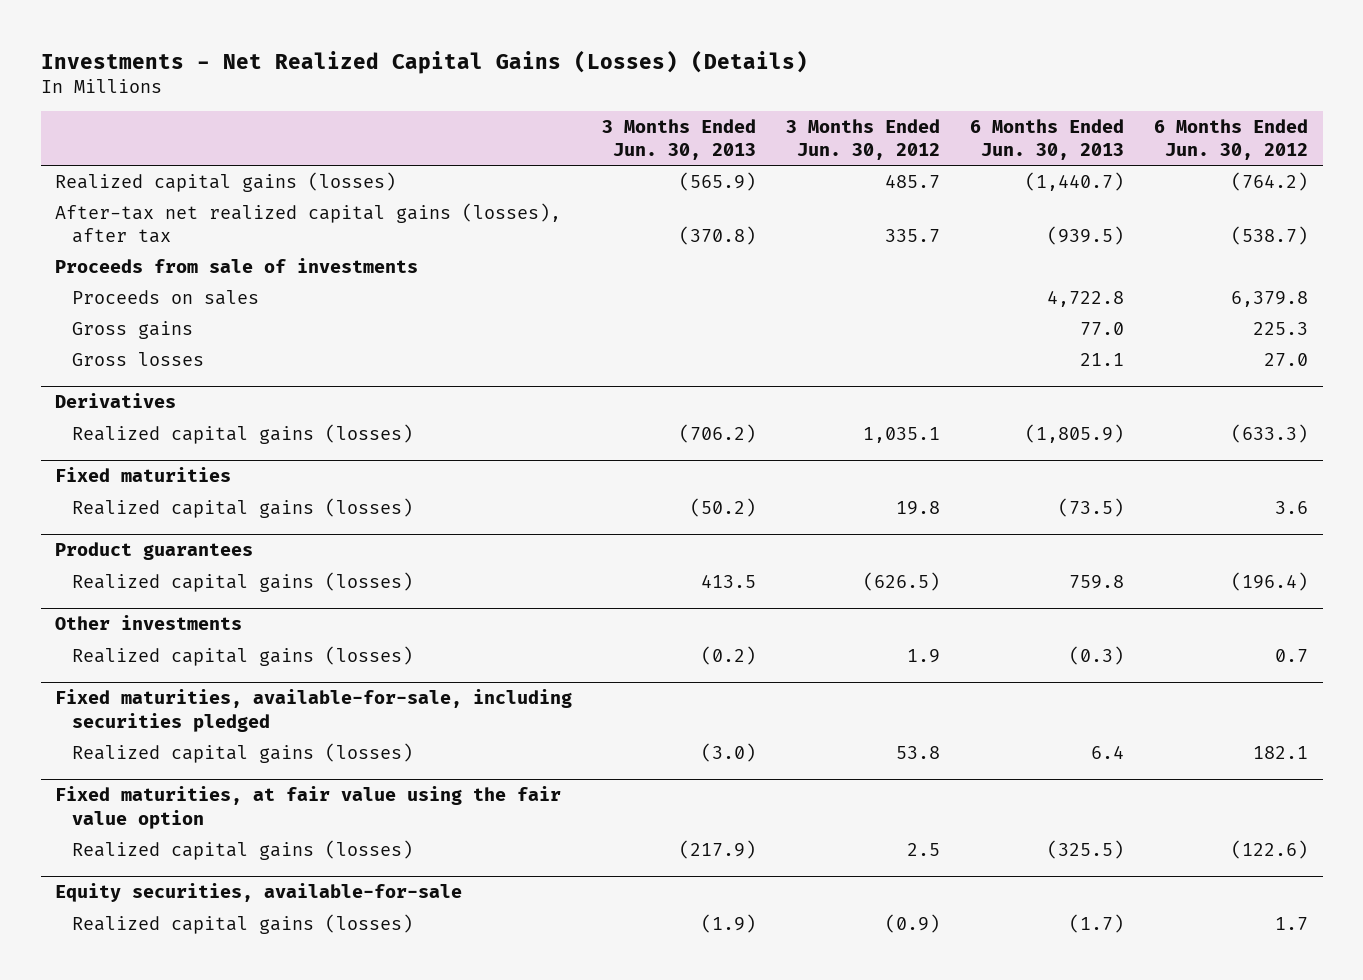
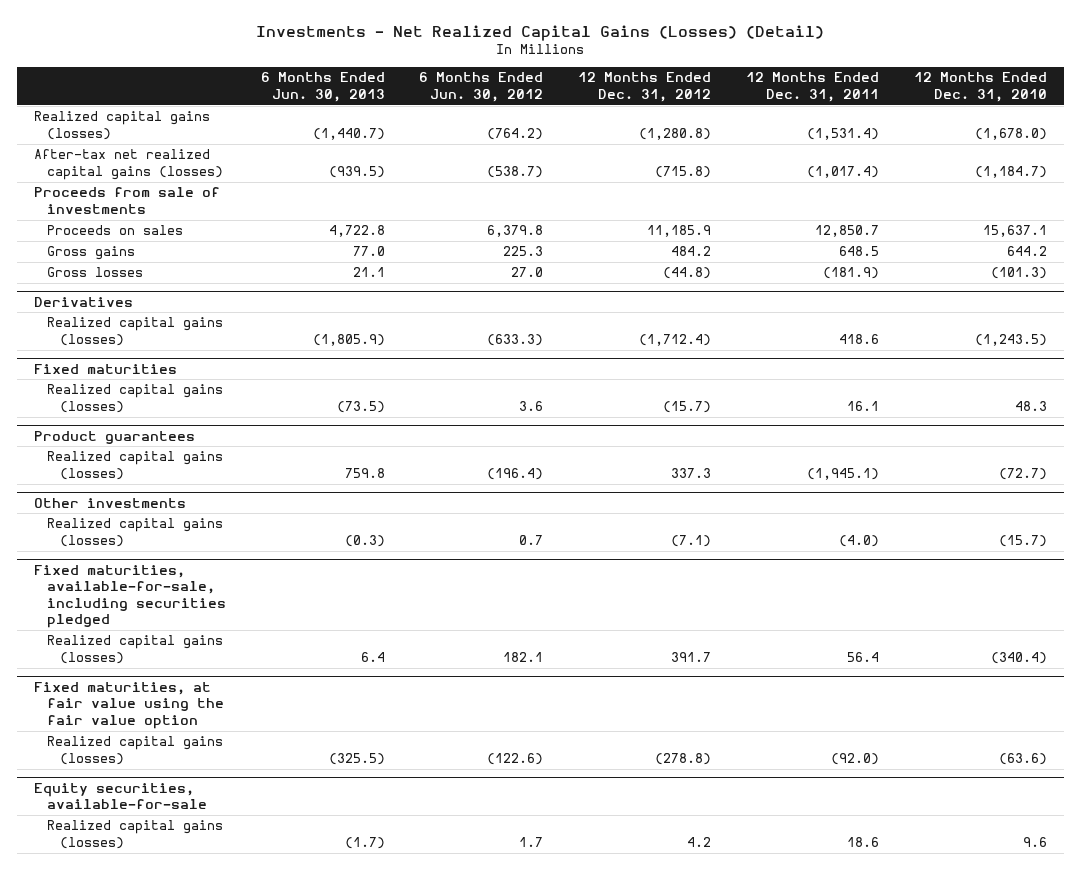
- Investments - Net Realized Capital Gains (Losses) (Details)
+ Investments - Net Realized Capital Gains (Losses) (Detail)
- | 3 Months Ended Jun. 30, 2013 | 3 Months Ended Jun. 30, 2012 | 6 Months Ended Jun. 30, 2013 | 6 Months Ended Jun. 30, 2012
+ | 6 Months Ended Jun. 30, 2013 | 6 Months Ended Jun. 30, 2012 | 12 Months Ended Dec. 31, 2012 | 12 Months Ended Dec. 31, 2011 | 12 Months Ended Dec. 31, 2010
- After-tax net realized capital gains (losses), after tax | (370.8) | 335.7 | (939.5) | (538.7)
+ After-tax net realized capital gains (losses) | (939.5) | (538.7) | (715.8) | (1,017.4) | (1,184.7)

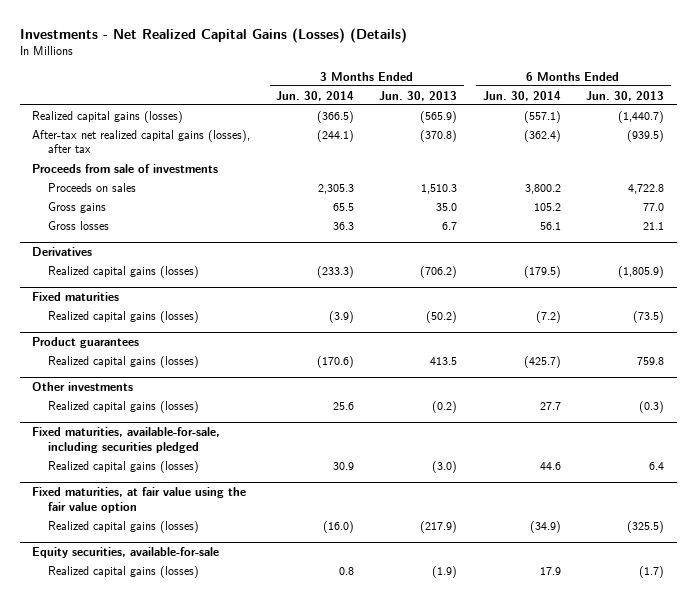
- Investments - Net Realized Capital Gains (Losses) (Detail)
+ Investments - Net Realized Capital Gains (Losses) (Details)
- | 6 Months Ended Jun. 30, 2013 | 6 Months Ended Jun. 30, 2012 | 12 Months Ended Dec. 31, 2012 | 12 Months Ended Dec. 31, 2011 | 12 Months Ended Dec. 31, 2010
+ | 3 Months Ended Jun. 30, 2014 | 3 Months Ended Jun. 30, 2013 | 6 Months Ended Jun. 30, 2014 | 6 Months Ended Jun. 30, 2013
- After-tax net realized capital gains (losses) | (939.5) | (538.7) | (715.8) | (1,017.4) | (1,184.7)
+ After-tax net realized capital gains (losses), after tax | (244.1) | (370.8) | (362.4) | (939.5)

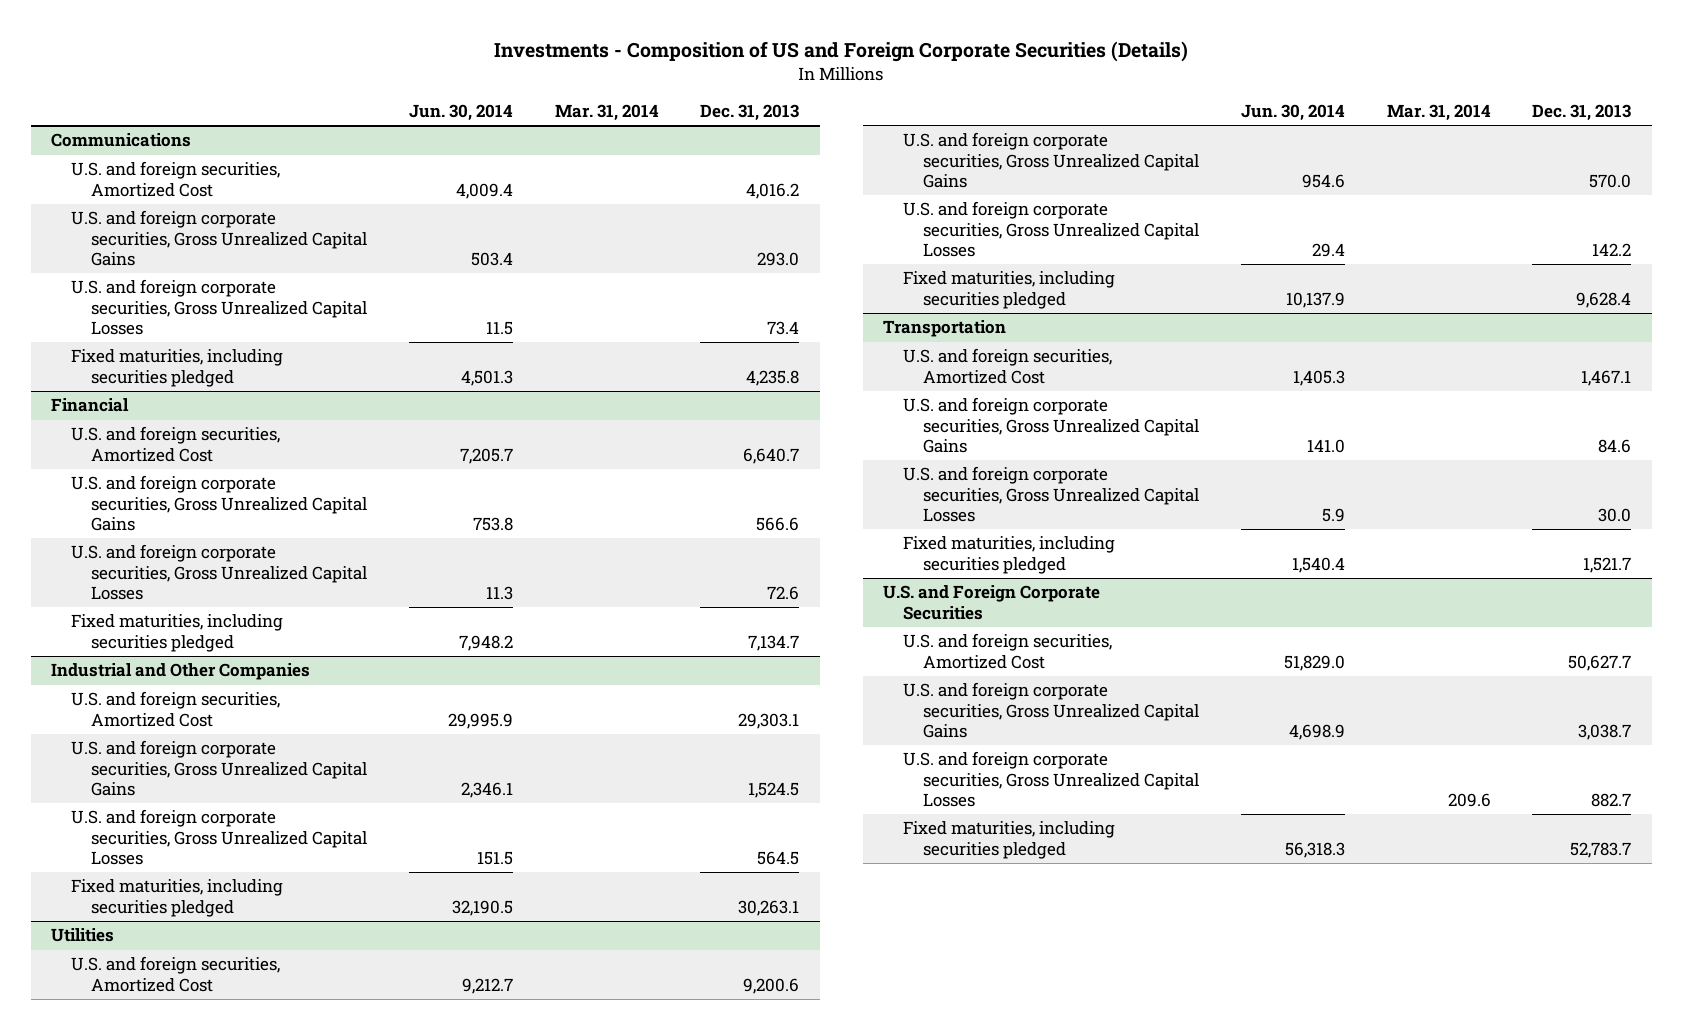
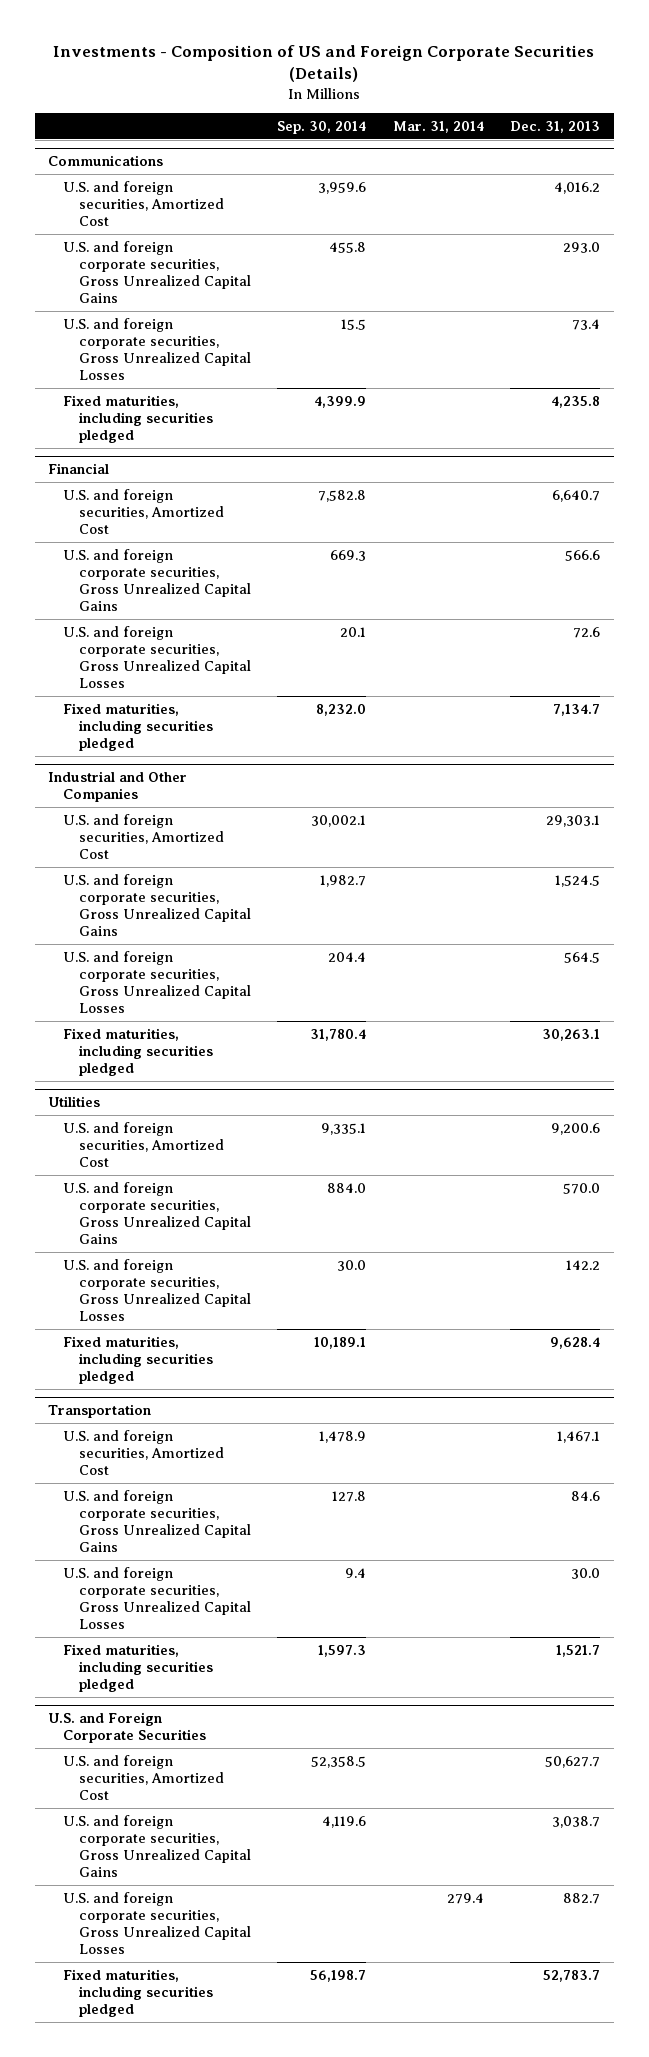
- | Jun. 30, 2014 | Mar. 31, 2014 | Dec. 31, 2013
+ | Sep. 30, 2014 | Mar. 31, 2014 | Dec. 31, 2013
@ U.S. and Foreign Corporate Securities
- U.S. and foreign corporate securities, Gross Unrealized Capital Losses | | 209.6 | 882.7
+ U.S. and foreign corporate securities, Gross Unrealized Capital Losses | | 279.4 | 882.7

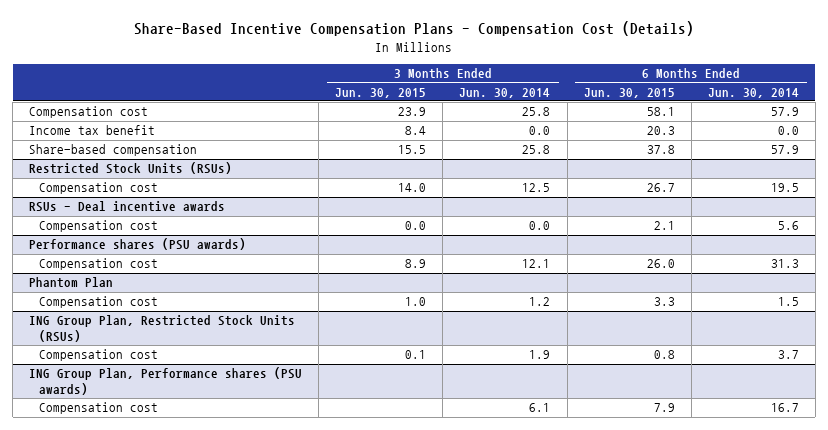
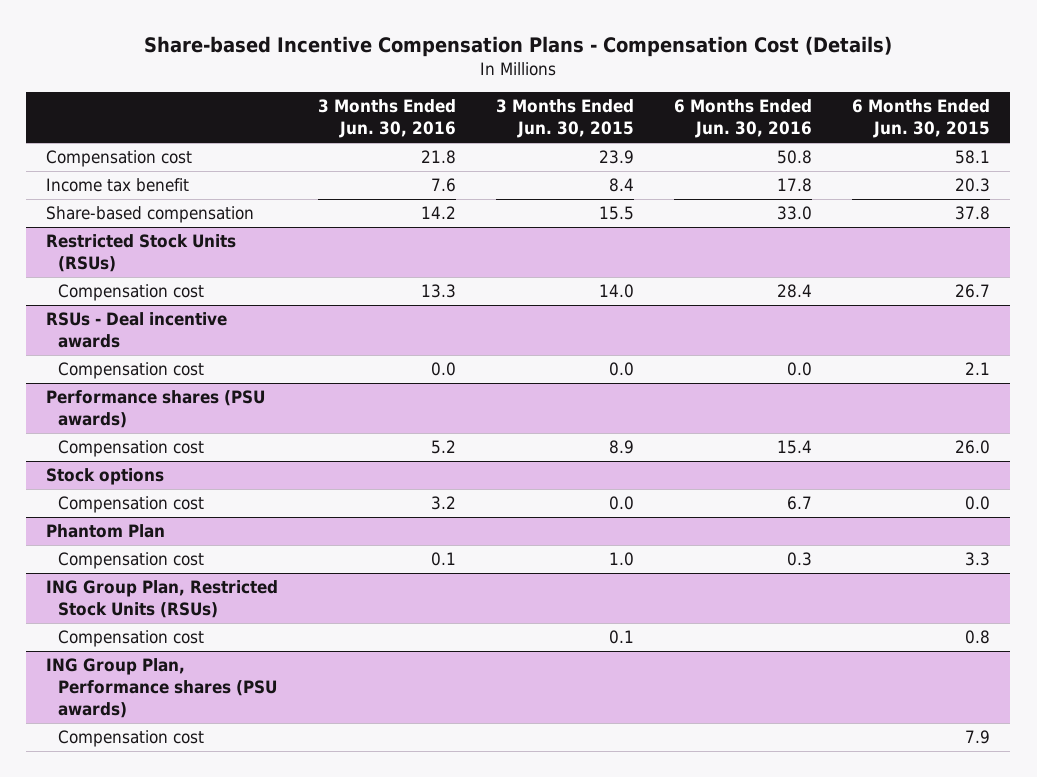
- Share-Based Incentive Compensation Plans - Compensation Cost (Details)
+ Share-based Incentive Compensation Plans - Compensation Cost (Details)
- | 3 Months Ended Jun. 30, 2015 | 3 Months Ended Jun. 30, 2014 | 6 Months Ended Jun. 30, 2015 | 6 Months Ended Jun. 30, 2014
+ | 3 Months Ended Jun. 30, 2016 | 3 Months Ended Jun. 30, 2015 | 6 Months Ended Jun. 30, 2016 | 6 Months Ended Jun. 30, 2015
+ Stock options
+ Compensation cost | 3.2 | 0.0 | 6.7 | 0.0

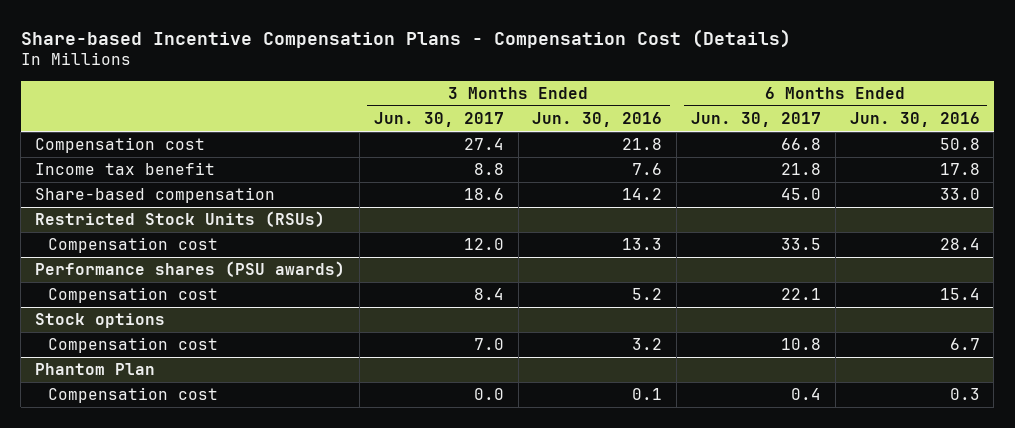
- | 3 Months Ended Jun. 30, 2016 | 3 Months Ended Jun. 30, 2015 | 6 Months Ended Jun. 30, 2016 | 6 Months Ended Jun. 30, 2015
+ | 3 Months Ended Jun. 30, 2017 | 3 Months Ended Jun. 30, 2016 | 6 Months Ended Jun. 30, 2017 | 6 Months Ended Jun. 30, 2016
- RSUs - Deal incentive awards
- Compensation cost | 0.0 | 0.0 | 0.0 | 2.1
- ING Group Plan, Restricted Stock Units (RSUs)
- Compensation cost | | 0.1 | | 0.8
- ING Group Plan, Performance shares (PSU awards)
- Compensation cost | | | | 7.9

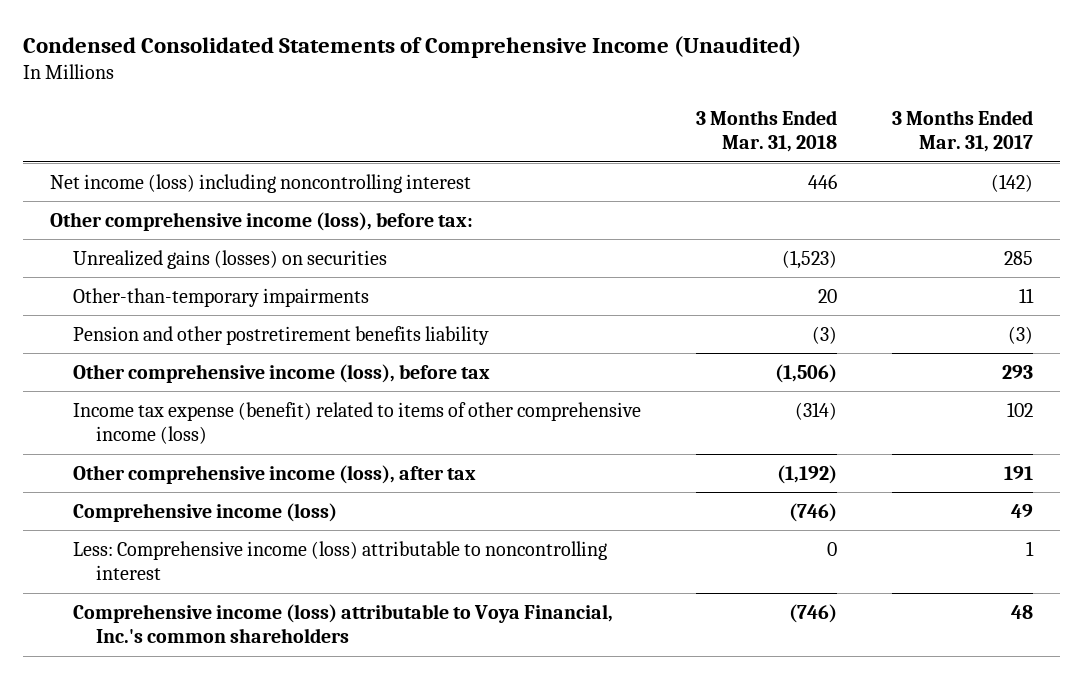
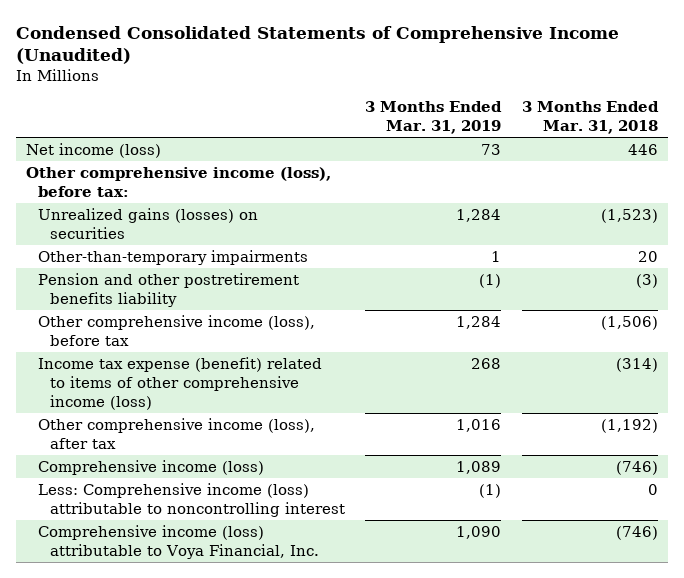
- | 3 Months Ended Mar. 31, 2018 | 3 Months Ended Mar. 31, 2017
+ | 3 Months Ended Mar. 31, 2019 | 3 Months Ended Mar. 31, 2018
- Net income (loss) including noncontrolling interest | 446 | (142)
+ Net income (loss) | 73 | 446
- Comprehensive income (loss) attributable to Voya Financial, Inc.'s common shareholders | (746) | 48
+ Comprehensive income (loss) attributable to Voya Financial, Inc. | 1,090 | (746)

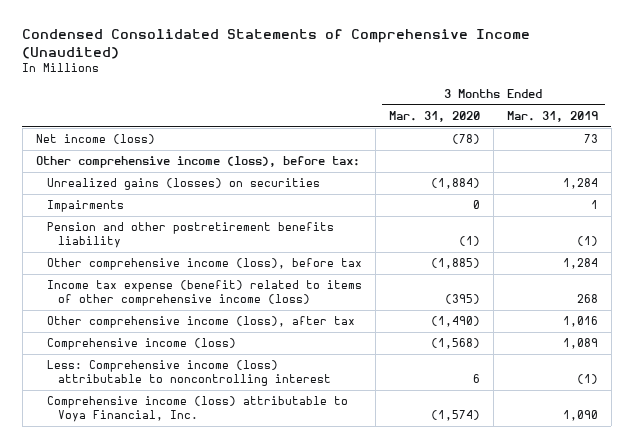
- | 3 Months Ended Mar. 31, 2019 | 3 Months Ended Mar. 31, 2018
+ | 3 Months Ended Mar. 31, 2020 | 3 Months Ended Mar. 31, 2019
- Other-than-temporary impairments | 1 | 20
+ Impairments | 0 | 1

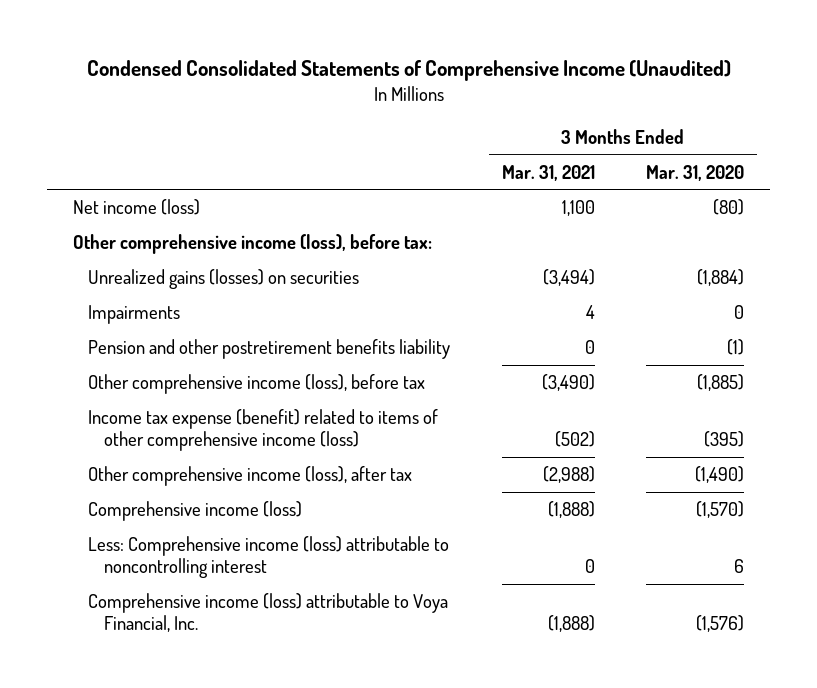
- | 3 Months Ended Mar. 31, 2020 | 3 Months Ended Mar. 31, 2019
+ | 3 Months Ended Mar. 31, 2021 | 3 Months Ended Mar. 31, 2020
- Net income (loss) | (78) | 73
+ Net income (loss) | 1,100 | (80)
- Comprehensive income (loss) | (1,568) | 1,089
+ Comprehensive income (loss) | (1,888) | (1,570)
- Comprehensive income (loss) attributable to Voya Financial, Inc. | (1,574) | 1,090
+ Comprehensive income (loss) attributable to Voya Financial, Inc. | (1,888) | (1,576)

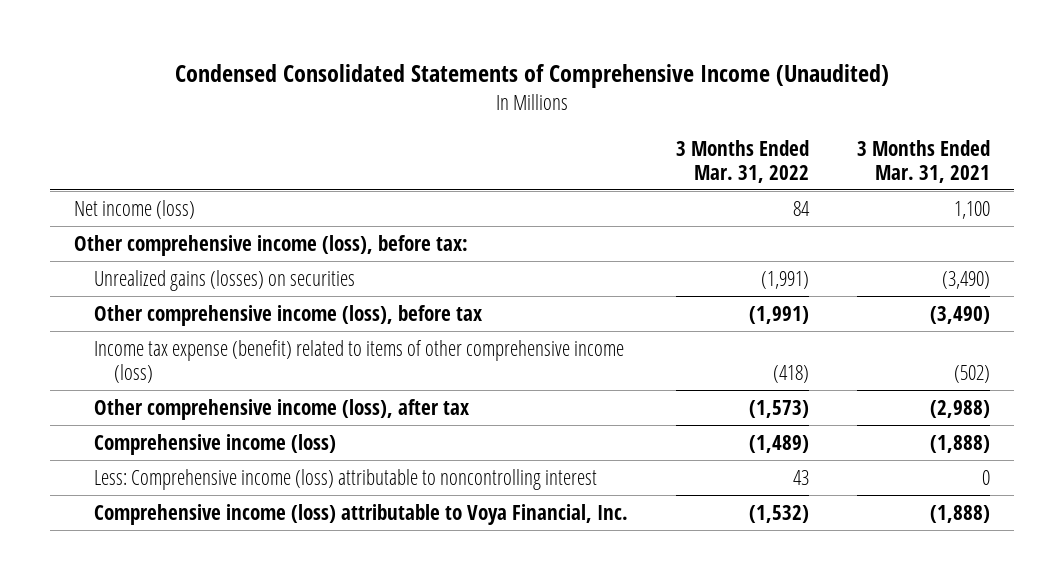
- | 3 Months Ended Mar. 31, 2021 | 3 Months Ended Mar. 31, 2020
+ | 3 Months Ended Mar. 31, 2022 | 3 Months Ended Mar. 31, 2021
- Unrealized gains (losses) on securities | (3,494) | (1,884)
- Impairments | 4 | 0
- Pension and other postretirement benefits liability | 0 | (1)
+ Unrealized gains (losses) on securities | (1,991) | (3,490)

